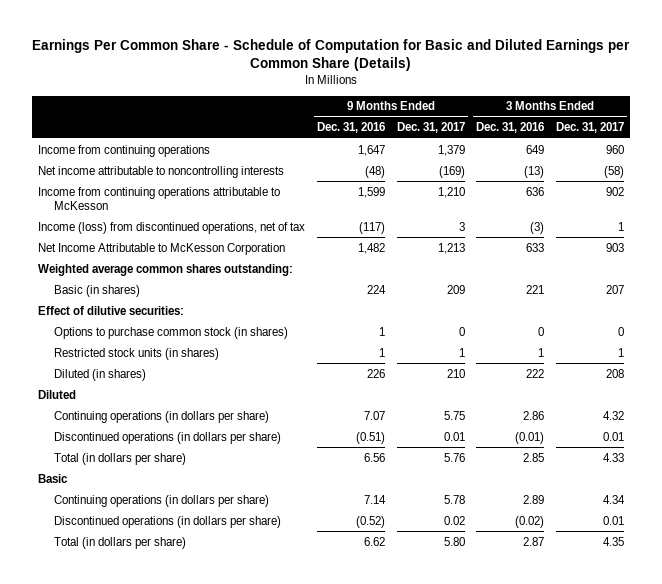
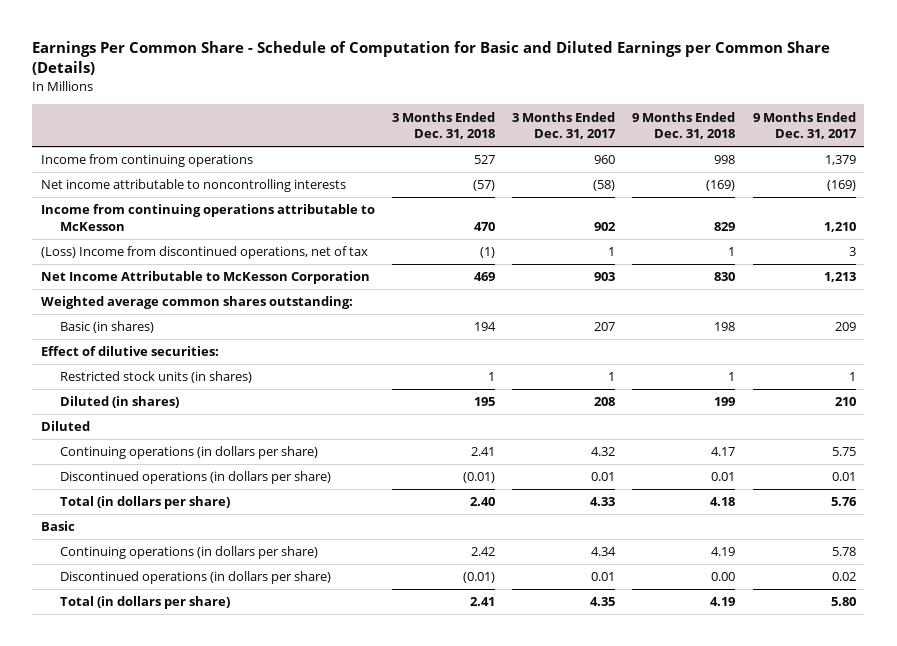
- | 9 Months Ended Dec. 31, 2016 | 9 Months Ended Dec. 31, 2017 | 3 Months Ended Dec. 31, 2016 | 3 Months Ended Dec. 31, 2017
+ | 3 Months Ended Dec. 31, 2018 | 3 Months Ended Dec. 31, 2017 | 9 Months Ended Dec. 31, 2018 | 9 Months Ended Dec. 31, 2017
- Income (loss) from discontinued operations, net of tax | (117) | 3 | (3) | 1
+ (Loss) Income from discontinued operations, net of tax | (1) | 1 | 1 | 3
- Options to purchase common stock (in shares) | 1 | 0 | 0 | 0

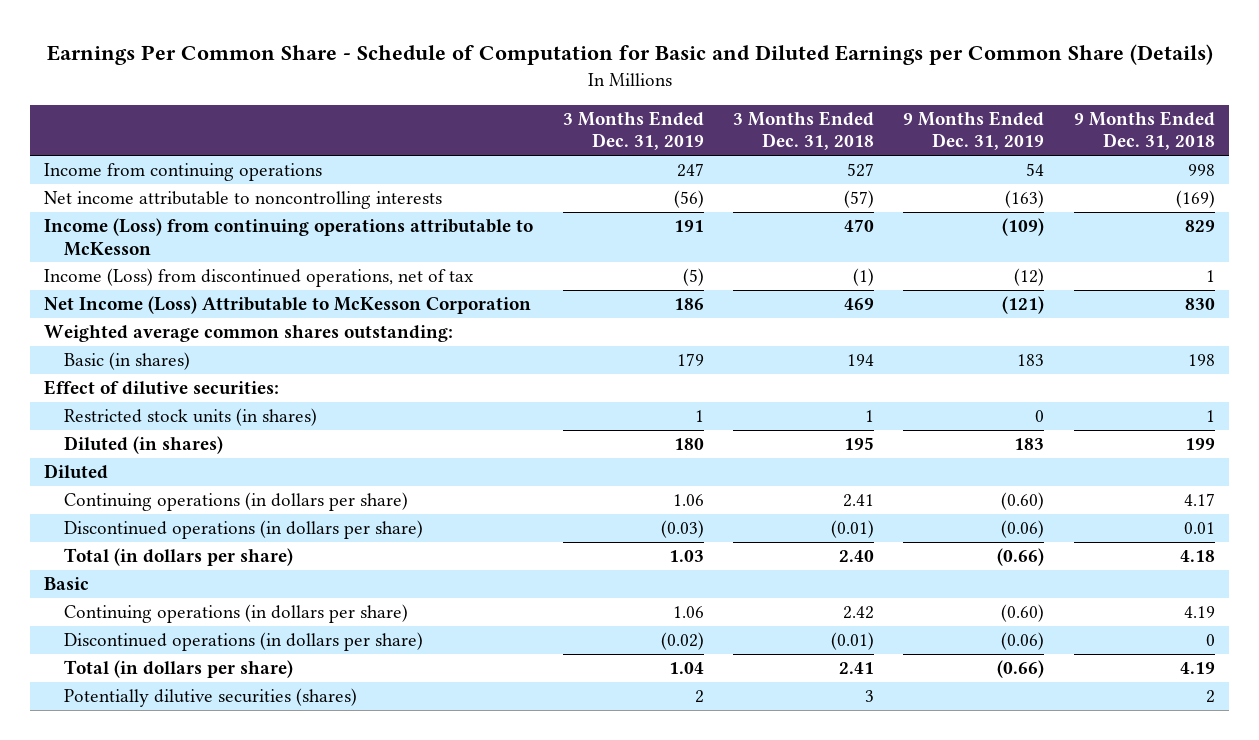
- | 3 Months Ended Dec. 31, 2018 | 3 Months Ended Dec. 31, 2017 | 9 Months Ended Dec. 31, 2018 | 9 Months Ended Dec. 31, 2017
+ | 3 Months Ended Dec. 31, 2019 | 3 Months Ended Dec. 31, 2018 | 9 Months Ended Dec. 31, 2019 | 9 Months Ended Dec. 31, 2018
- Income from continuing operations attributable to McKesson | 470 | 902 | 829 | 1,210
- (Loss) Income from discontinued operations, net of tax | (1) | 1 | 1 | 3
- Net Income Attributable to McKesson Corporation | 469 | 903 | 830 | 1,213
+ Income (Loss) from continuing operations attributable to McKesson | 191 | 470 | (109) | 829
+ Income (Loss) from discontinued operations, net of tax | (5) | (1) | (12) | 1
+ Net Income (Loss) Attributable to McKesson Corporation | 186 | 469 | (121) | 830
- Discontinued operations (in dollars per share) | (0.01) | 0.01 | 0.00 | 0.02
+ Discontinued operations (in dollars per share) | (0.02) | (0.01) | (0.06) | 0
+ Potentially dilutive securities (shares) | 2 | 3 | | 2

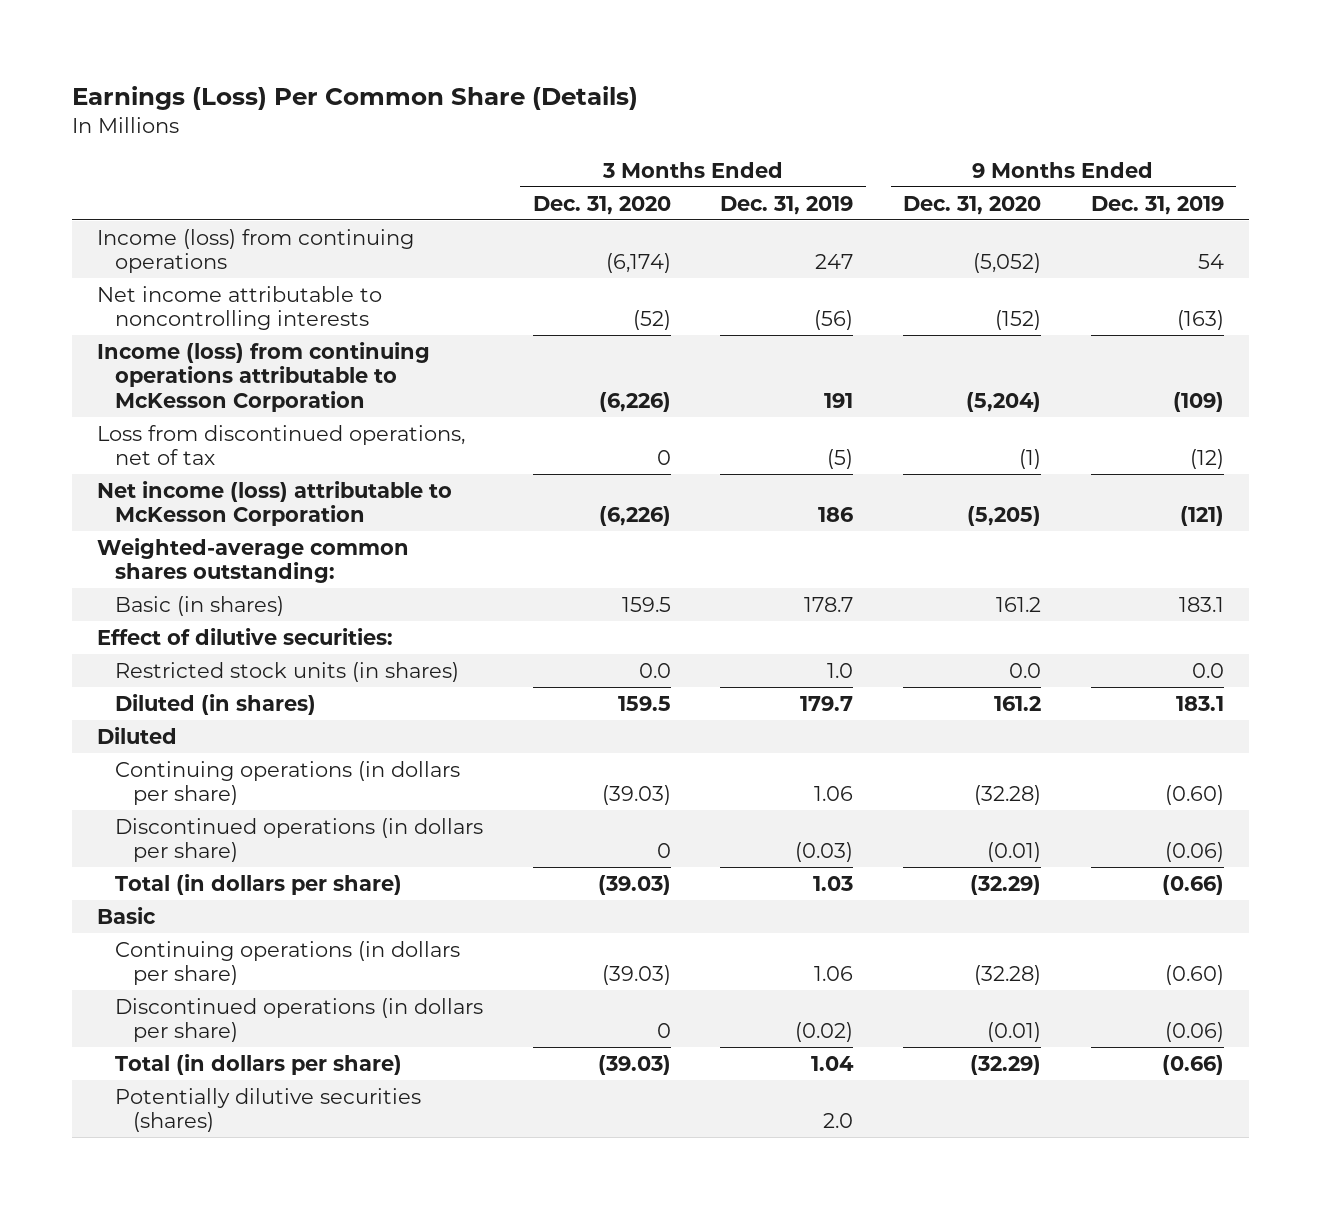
- Earnings Per Common Share - Schedule of Computation for Basic and Diluted Earnings per Common Share (Details)
+ Earnings (Loss) Per Common Share (Details)
- | 3 Months Ended Dec. 31, 2019 | 3 Months Ended Dec. 31, 2018 | 9 Months Ended Dec. 31, 2019 | 9 Months Ended Dec. 31, 2018
+ | 3 Months Ended Dec. 31, 2020 | 3 Months Ended Dec. 31, 2019 | 9 Months Ended Dec. 31, 2020 | 9 Months Ended Dec. 31, 2019
- Income from continuing operations | 247 | 527 | 54 | 998
+ Income (loss) from continuing operations | (6,174) | 247 | (5,052) | 54
- Income (Loss) from continuing operations attributable to McKesson | 191 | 470 | (109) | 829
- Income (Loss) from discontinued operations, net of tax | (5) | (1) | (12) | 1
- Net Income (Loss) Attributable to McKesson Corporation | 186 | 469 | (121) | 830
- Weighted average common shares outstanding:
- Basic (in shares) | 179 | 194 | 183 | 198
+ Income (loss) from continuing operations attributable to McKesson Corporation | (6,226) | 191 | (5,204) | (109)
+ Loss from discontinued operations, net of tax | 0 | (5) | (1) | (12)
+ Net income (loss) attributable to McKesson Corporation | (6,226) | 186 | (5,205) | (121)
+ Weighted-average common shares outstanding:
+ Basic (in shares) | 159.5 | 178.7 | 161.2 | 183.1
- Restricted stock units (in shares) | 1 | 1 | 0 | 1
- Diluted (in shares) | 180 | 195 | 183 | 199
+ Restricted stock units (in shares) | 0.0 | 1.0 | 0.0 | 0.0
+ Diluted (in shares) | 159.5 | 179.7 | 161.2 | 183.1
- Potentially dilutive securities (shares) | 2 | 3 | | 2
+ Potentially dilutive securities (shares) | | 2.0 | |

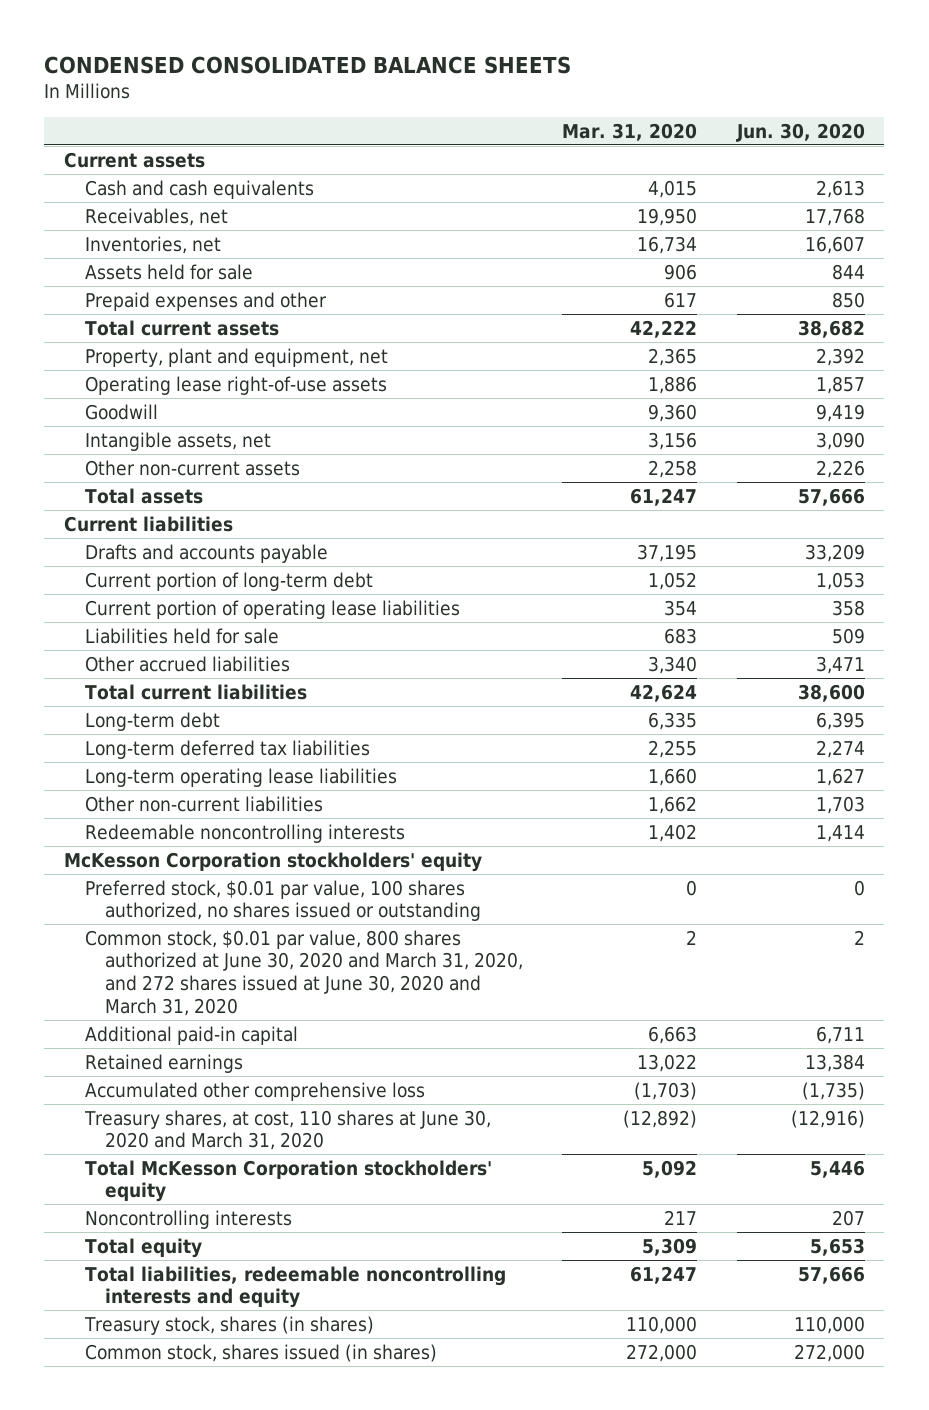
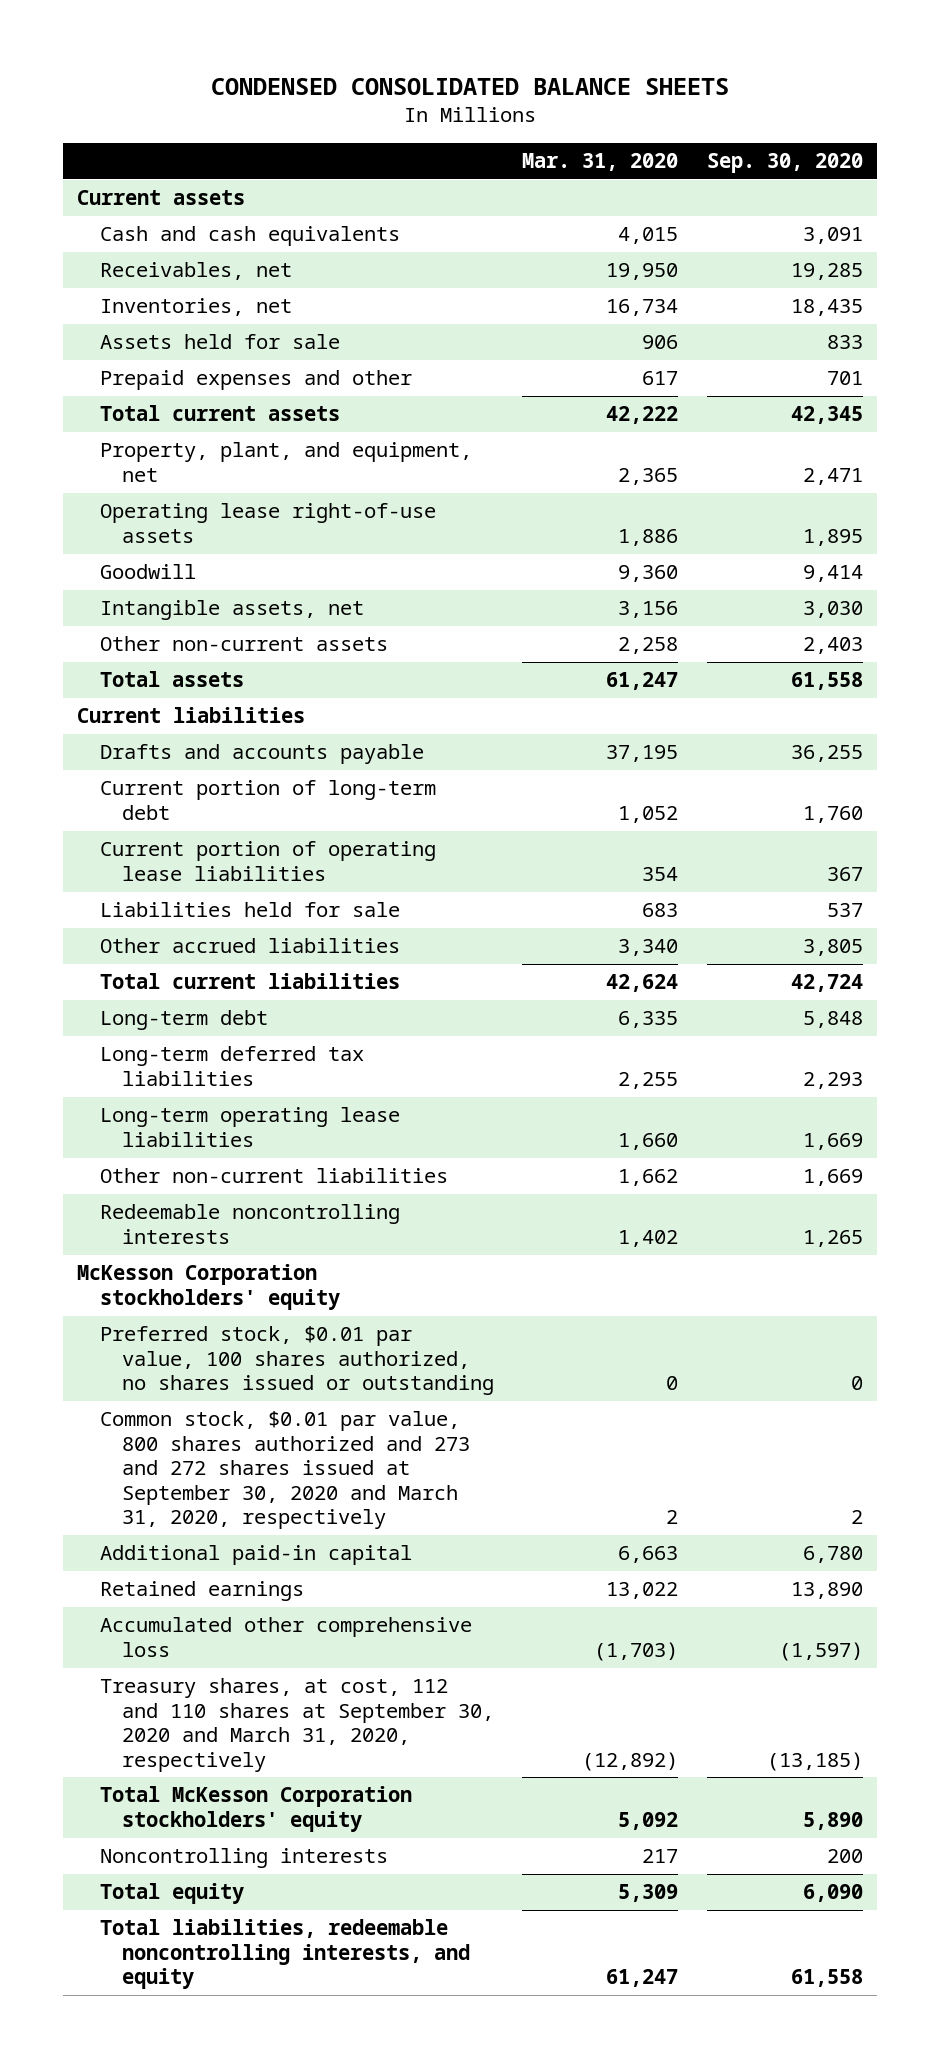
- | Mar. 31, 2020 | Jun. 30, 2020
+ | Mar. 31, 2020 | Sep. 30, 2020
- Property, plant and equipment, net | 2,365 | 2,392
+ Property, plant, and equipment, net | 2,365 | 2,471
- Common stock, $0.01 par value, 800 shares authorized at June 30, 2020 and March 31, 2020, and 272 shares issued at June 30, 2020 and March 31, 2020 | 2 | 2
+ Common stock, $0.01 par value, 800 shares authorized and 273 and 272 shares issued at September 30, 2020 and March 31, 2020, respectively | 2 | 2
- Treasury shares, at cost, 110 shares at June 30, 2020 and March 31, 2020 | (12,892) | (12,916)
+ Treasury shares, at cost, 112 and 110 shares at September 30, 2020 and March 31, 2020, respectively | (12,892) | (13,185)
- Total liabilities, redeemable noncontrolling interests and equity | 61,247 | 57,666
- Treasury stock, shares (in shares) | 110,000 | 110,000
- Common stock, shares issued (in shares) | 272,000 | 272,000
+ Total liabilities, redeemable noncontrolling interests, and equity | 61,247 | 61,558

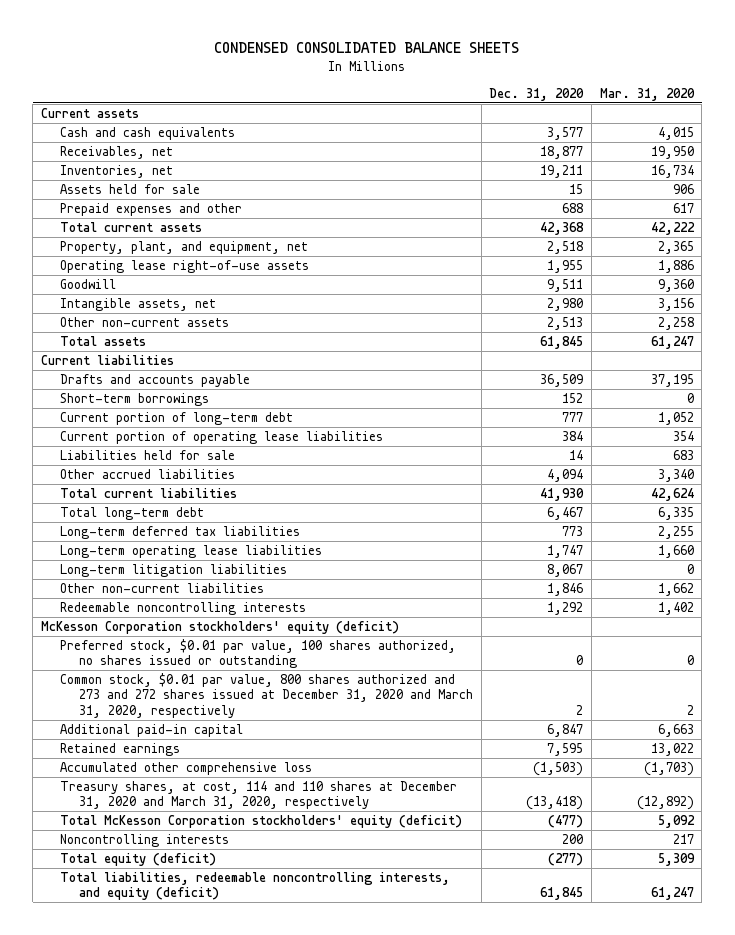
- | Mar. 31, 2020 | Sep. 30, 2020
+ | Dec. 31, 2020 | Mar. 31, 2020
+ Short-term borrowings | 152 | 0
- Long-term debt | 6,335 | 5,848
+ Total long-term debt | 6,467 | 6,335
+ Long-term litigation liabilities | 8,067 | 0
- McKesson Corporation stockholders' equity
+ McKesson Corporation stockholders' equity (deficit)
- Common stock, $0.01 par value, 800 shares authorized and 273 and 272 shares issued at September 30, 2020 and March 31, 2020, respectively | 2 | 2
+ Common stock, $0.01 par value, 800 shares authorized and 273 and 272 shares issued at December 31, 2020 and March 31, 2020, respectively | 2 | 2
- Treasury shares, at cost, 112 and 110 shares at September 30, 2020 and March 31, 2020, respectively | (12,892) | (13,185)
- Total McKesson Corporation stockholders' equity | 5,092 | 5,890
+ Treasury shares, at cost, 114 and 110 shares at December 31, 2020 and March 31, 2020, respectively | (13,418) | (12,892)
+ Total McKesson Corporation stockholders' equity (deficit) | (477) | 5,092
- Total equity | 5,309 | 6,090
- Total liabilities, redeemable noncontrolling interests, and equity | 61,247 | 61,558
+ Total equity (deficit) | (277) | 5,309
+ Total liabilities, redeemable noncontrolling interests, and equity (deficit) | 61,845 | 61,247

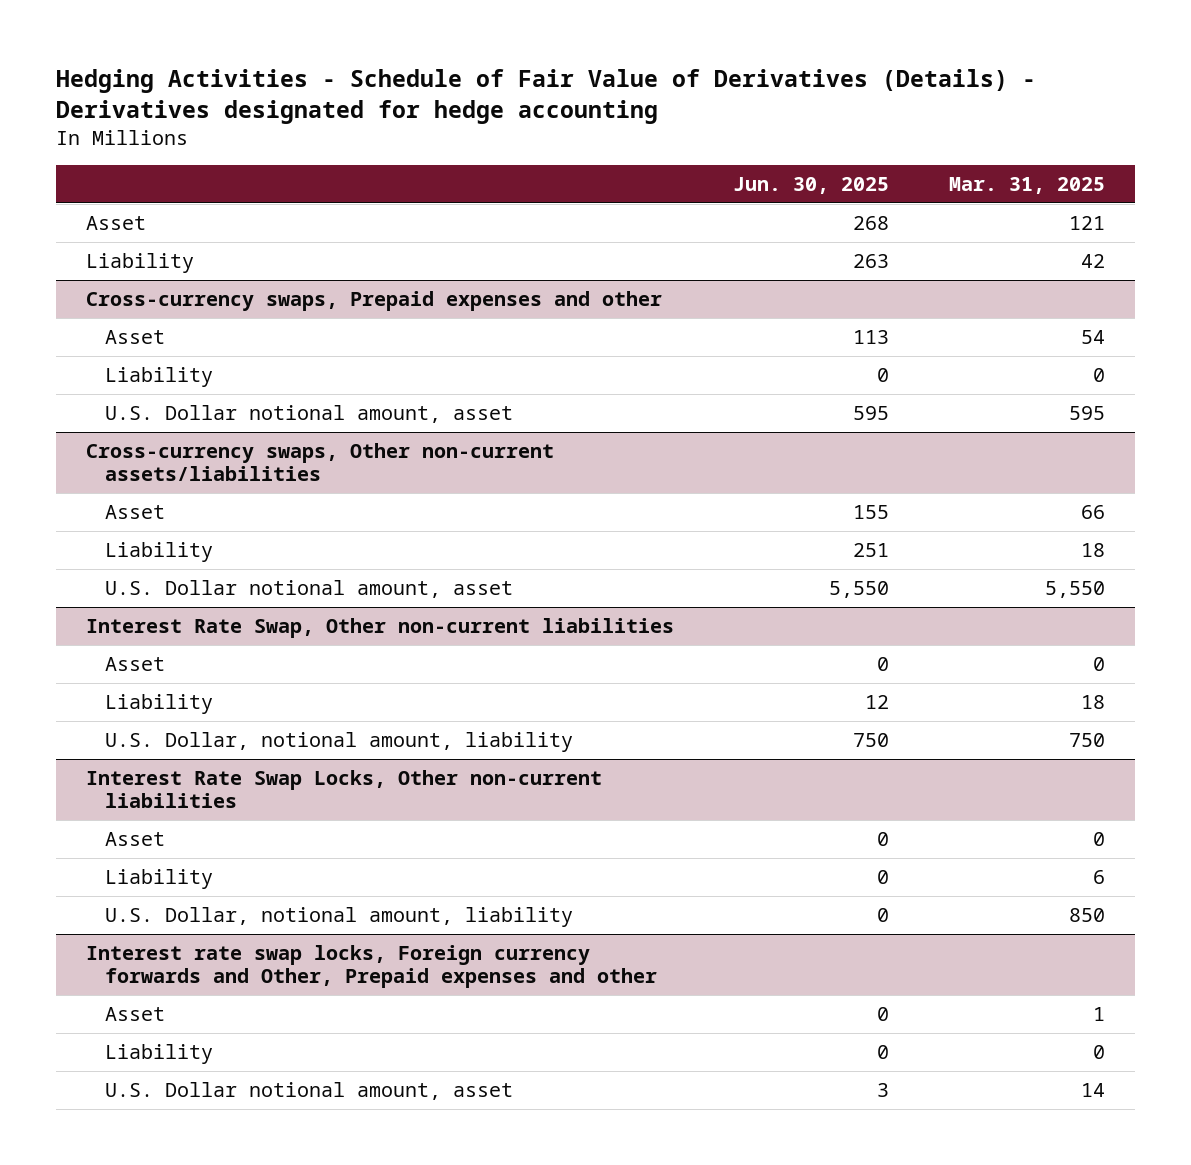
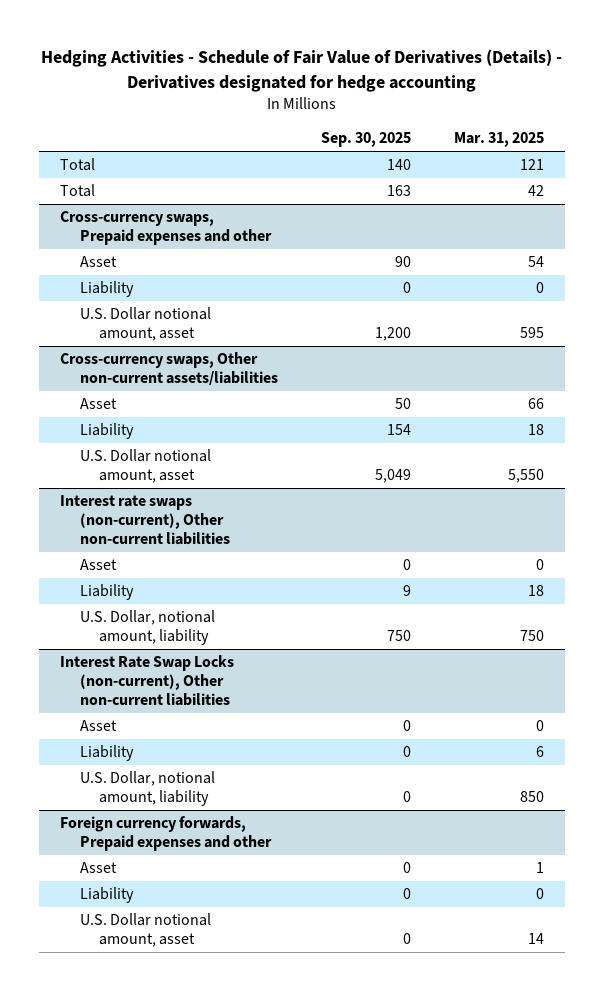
- | Jun. 30, 2025 | Mar. 31, 2025
+ | Sep. 30, 2025 | Mar. 31, 2025
- Asset | 268 | 121
- Liability | 263 | 42
+ Total | 140 | 121
+ Total | 163 | 42
- Interest Rate Swap, Other non-current liabilities
+ Interest rate swaps (non-current), Other non-current liabilities
- Interest Rate Swap Locks, Other non-current liabilities
+ Interest Rate Swap Locks (non-current), Other non-current liabilities
- Interest rate swap locks, Foreign currency forwards and Other, Prepaid expenses and other
+ Foreign currency forwards, Prepaid expenses and other

